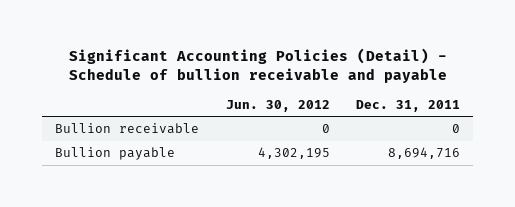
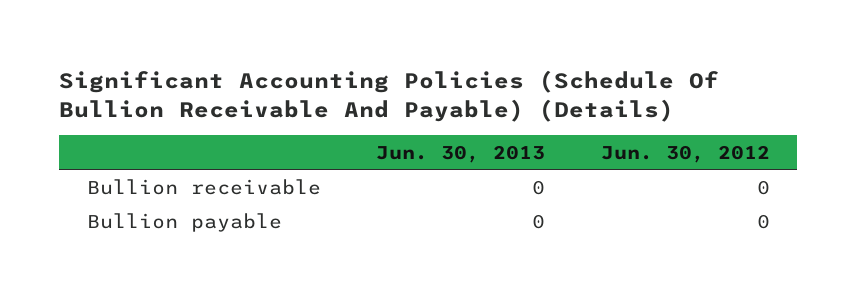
- Significant Accounting Policies (Detail) - Schedule of bullion receivable and payable
+ Significant Accounting Policies (Schedule Of Bullion Receivable And Payable) (Details)
- | Jun. 30, 2012 | Dec. 31, 2011
+ | Jun. 30, 2013 | Jun. 30, 2012
- Bullion payable | 4,302,195 | 8,694,716
+ Bullion payable | 0 | 0

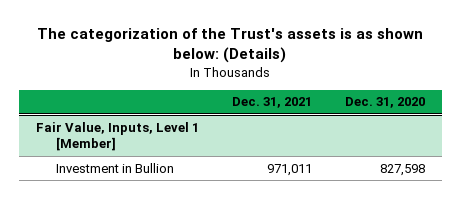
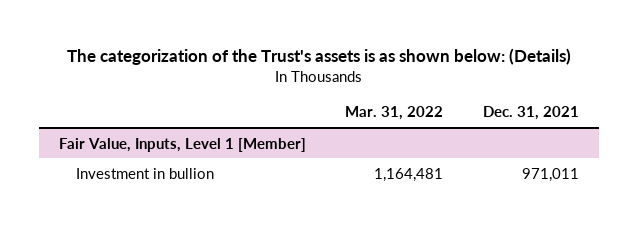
- | Dec. 31, 2021 | Dec. 31, 2020
+ | Mar. 31, 2022 | Dec. 31, 2021
@ Fair Value, Inputs, Level 1 [Member]
- Investment in Bullion | 971,011 | 827,598
+ Investment in bullion | 1,164,481 | 971,011

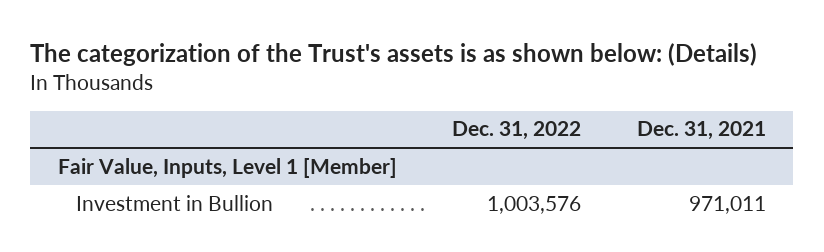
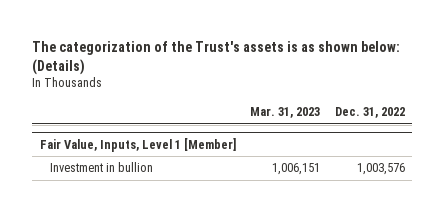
- | Dec. 31, 2022 | Dec. 31, 2021
+ | Mar. 31, 2023 | Dec. 31, 2022
@ Fair Value, Inputs, Level 1 [Member]
- Investment in Bullion | 1,003,576 | 971,011
+ Investment in bullion | 1,006,151 | 1,003,576

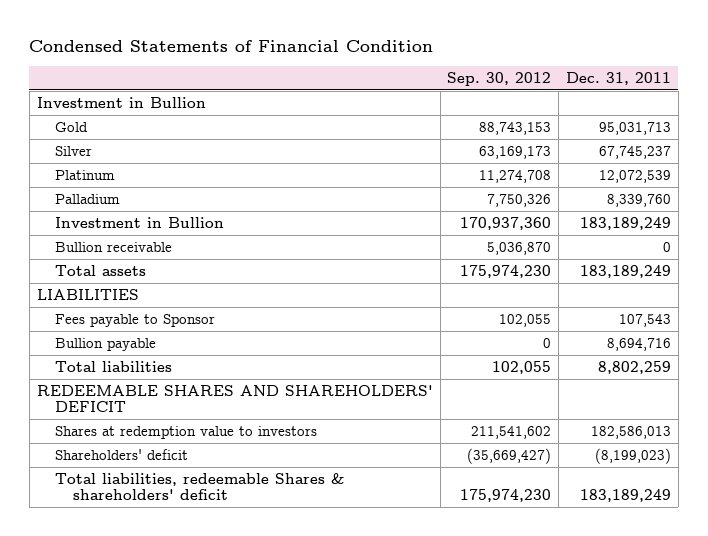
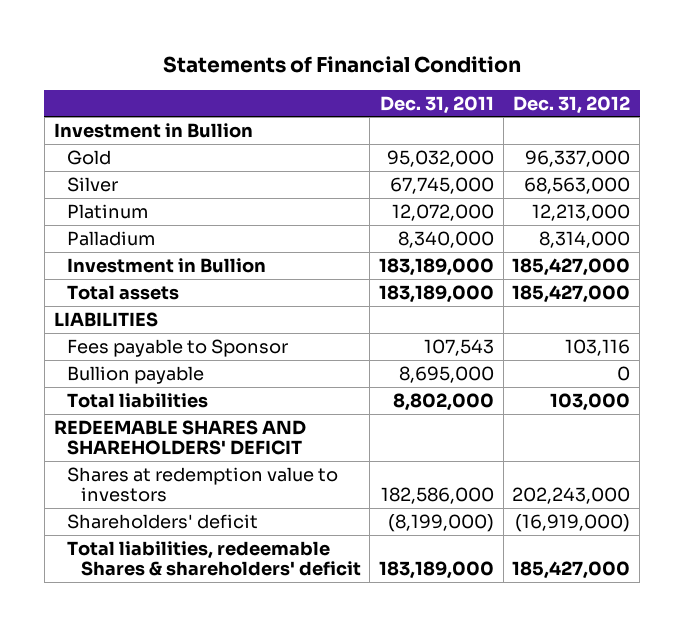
- Condensed Statements of Financial Condition
+ Statements of Financial Condition
- | Sep. 30, 2012 | Dec. 31, 2011
+ | Dec. 31, 2011 | Dec. 31, 2012
- Gold | 88,743,153 | 95,031,713
- Silver | 63,169,173 | 67,745,237
- Platinum | 11,274,708 | 12,072,539
- Palladium | 7,750,326 | 8,339,760
- Investment in Bullion | 170,937,360 | 183,189,249
- Bullion receivable | 5,036,870 | 0
- Total assets | 175,974,230 | 183,189,249
+ Gold | 95,032,000 | 96,337,000
+ Silver | 67,745,000 | 68,563,000
+ Platinum | 12,072,000 | 12,213,000
+ Palladium | 8,340,000 | 8,314,000
+ Investment in Bullion | 183,189,000 | 185,427,000
+ Total assets | 183,189,000 | 185,427,000
- Bullion payable | 0 | 8,694,716
- Total liabilities | 102,055 | 8,802,259
+ Bullion payable | 8,695,000 | 0
+ Total liabilities | 8,802,000 | 103,000
- Shares at redemption value to investors | 211,541,602 | 182,586,013
- Shareholders' deficit | (35,669,427) | (8,199,023)
- Total liabilities, redeemable Shares & shareholders' deficit | 175,974,230 | 183,189,249
+ Shares at redemption value to investors | 182,586,000 | 202,243,000
+ Shareholders' deficit | (8,199,000) | (16,919,000)
+ Total liabilities, redeemable Shares & shareholders' deficit | 183,189,000 | 185,427,000

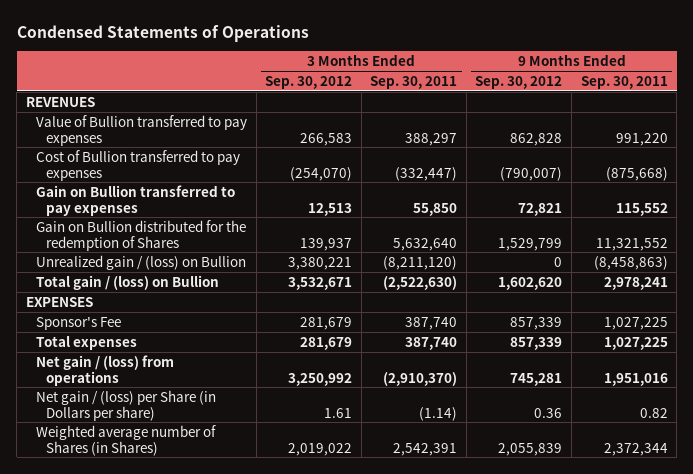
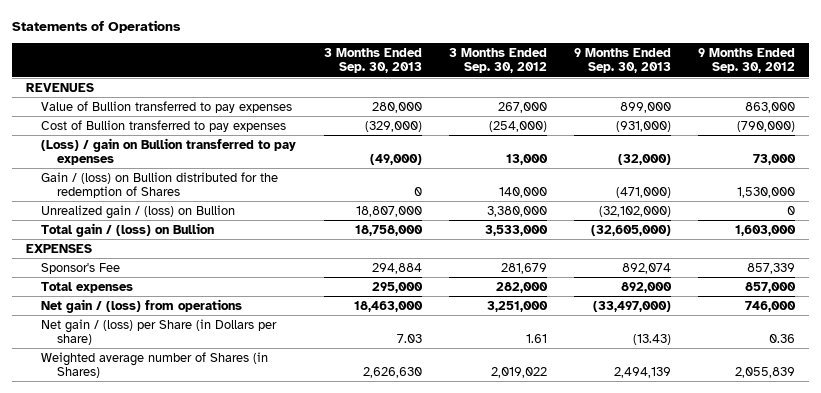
- Condensed Statements of Operations
+ Statements of Operations
- | 3 Months Ended Sep. 30, 2012 | 3 Months Ended Sep. 30, 2011 | 9 Months Ended Sep. 30, 2012 | 9 Months Ended Sep. 30, 2011
+ | 3 Months Ended Sep. 30, 2013 | 3 Months Ended Sep. 30, 2012 | 9 Months Ended Sep. 30, 2013 | 9 Months Ended Sep. 30, 2012
- Value of Bullion transferred to pay expenses | 266,583 | 388,297 | 862,828 | 991,220
- Cost of Bullion transferred to pay expenses | (254,070) | (332,447) | (790,007) | (875,668)
- Gain on Bullion transferred to pay expenses | 12,513 | 55,850 | 72,821 | 115,552
- Gain on Bullion distributed for the redemption of Shares | 139,937 | 5,632,640 | 1,529,799 | 11,321,552
- Unrealized gain / (loss) on Bullion | 3,380,221 | (8,211,120) | 0 | (8,458,863)
- Total gain / (loss) on Bullion | 3,532,671 | (2,522,630) | 1,602,620 | 2,978,241
+ Value of Bullion transferred to pay expenses | 280,000 | 267,000 | 899,000 | 863,000
+ Cost of Bullion transferred to pay expenses | (329,000) | (254,000) | (931,000) | (790,000)
+ (Loss) / gain on Bullion transferred to pay expenses | (49,000) | 13,000 | (32,000) | 73,000
+ Gain / (loss) on Bullion distributed for the redemption of Shares | 0 | 140,000 | (471,000) | 1,530,000
+ Unrealized gain / (loss) on Bullion | 18,807,000 | 3,380,000 | (32,102,000) | 0
+ Total gain / (loss) on Bullion | 18,758,000 | 3,533,000 | (32,605,000) | 1,603,000
- Total expenses | 281,679 | 387,740 | 857,339 | 1,027,225
- Net gain / (loss) from operations | 3,250,992 | (2,910,370) | 745,281 | 1,951,016
+ Total expenses | 295,000 | 282,000 | 892,000 | 857,000
+ Net gain / (loss) from operations | 18,463,000 | 3,251,000 | (33,497,000) | 746,000

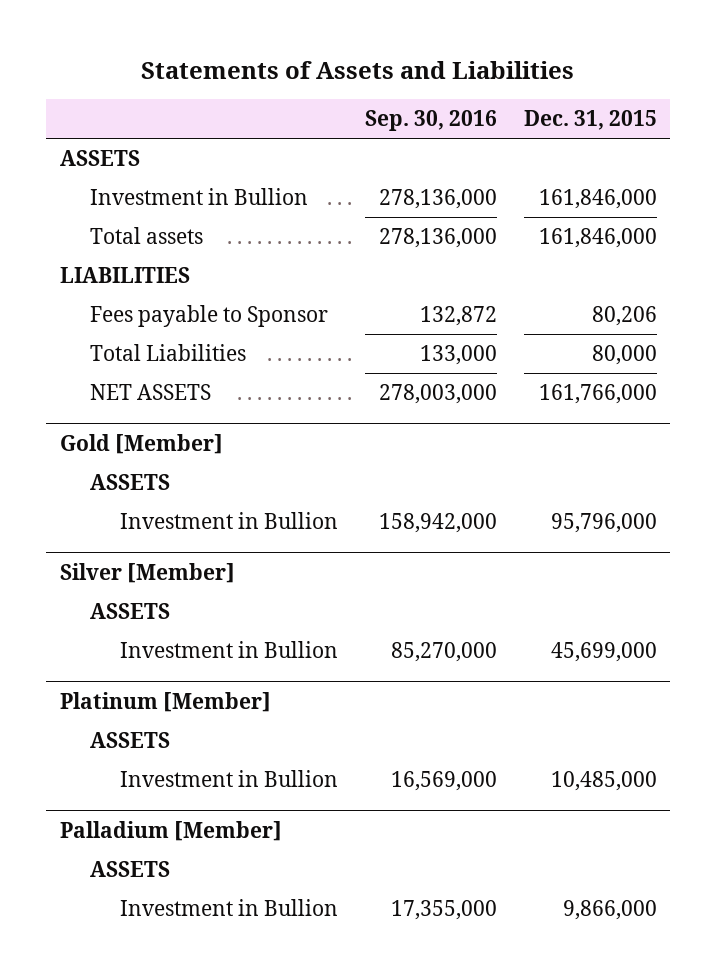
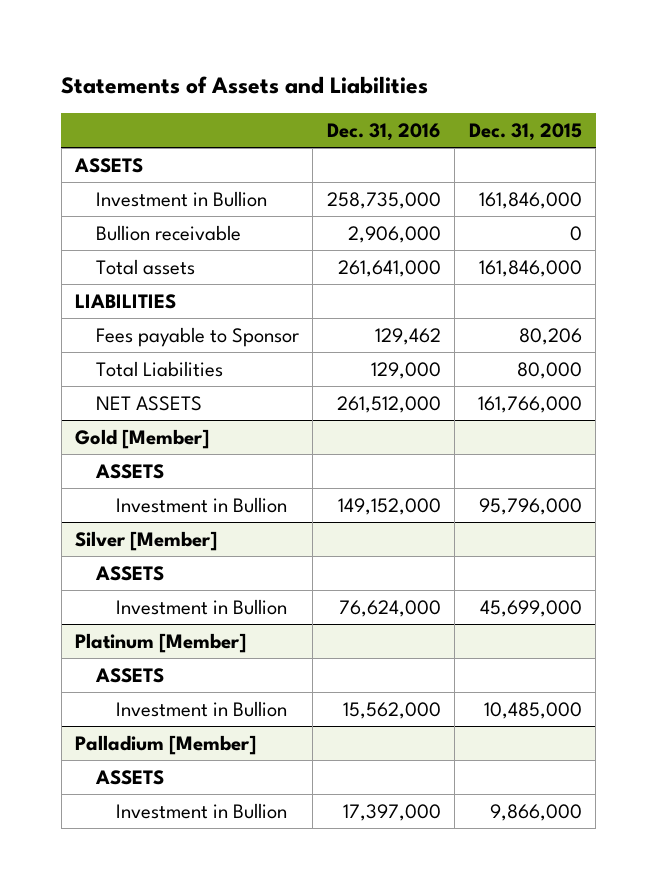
- | Sep. 30, 2016 | Dec. 31, 2015
+ | Dec. 31, 2016 | Dec. 31, 2015
+ Bullion receivable | 2,906,000 | 0

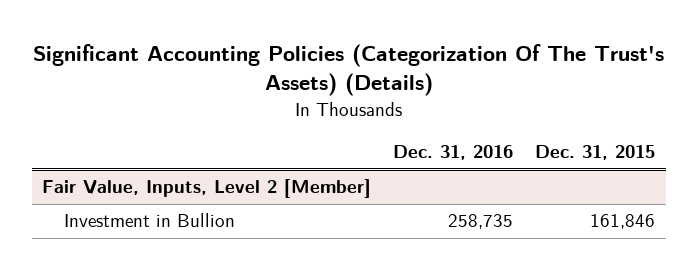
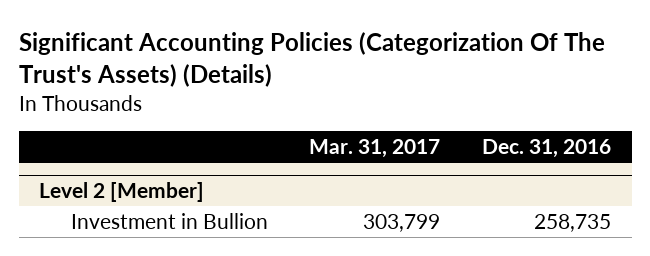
- | Dec. 31, 2016 | Dec. 31, 2015
+ | Mar. 31, 2017 | Dec. 31, 2016
- Fair Value, Inputs, Level 2 [Member]
+ Level 2 [Member]

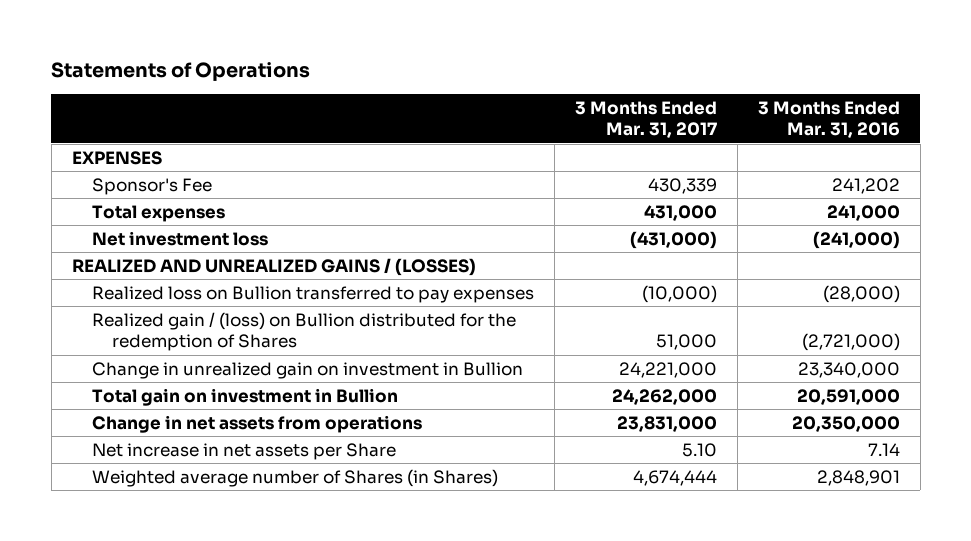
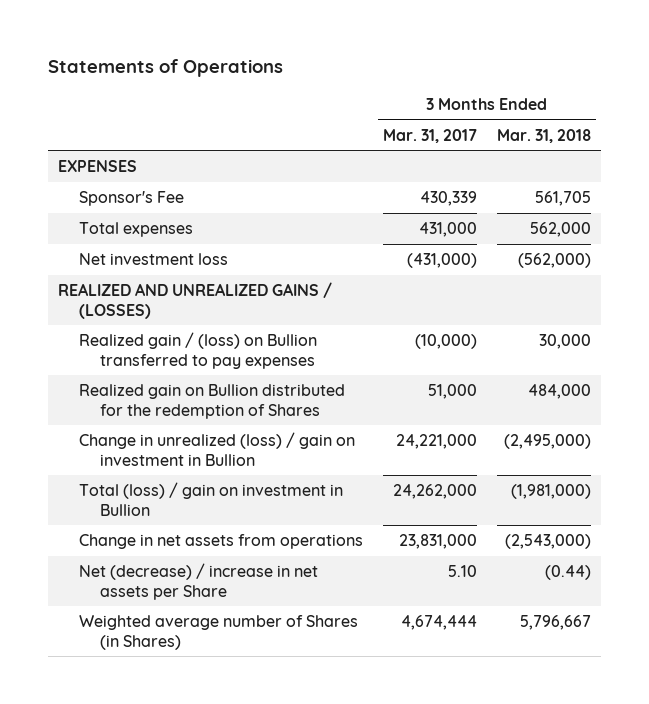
- | 3 Months Ended Mar. 31, 2017 | 3 Months Ended Mar. 31, 2016
+ | 3 Months Ended Mar. 31, 2017 | 3 Months Ended Mar. 31, 2018
- Realized loss on Bullion transferred to pay expenses | (10,000) | (28,000)
- Realized gain / (loss) on Bullion distributed for the redemption of Shares | 51,000 | (2,721,000)
- Change in unrealized gain on investment in Bullion | 24,221,000 | 23,340,000
- Total gain on investment in Bullion | 24,262,000 | 20,591,000
+ Realized gain / (loss) on Bullion transferred to pay expenses | (10,000) | 30,000
+ Realized gain on Bullion distributed for the redemption of Shares | 51,000 | 484,000
+ Change in unrealized (loss) / gain on investment in Bullion | 24,221,000 | (2,495,000)
+ Total (loss) / gain on investment in Bullion | 24,262,000 | (1,981,000)
- Net increase in net assets per Share | 5.10 | 7.14
+ Net (decrease) / increase in net assets per Share | 5.10 | (0.44)

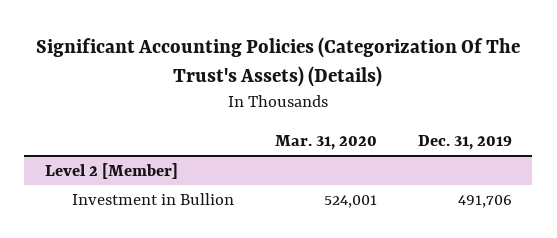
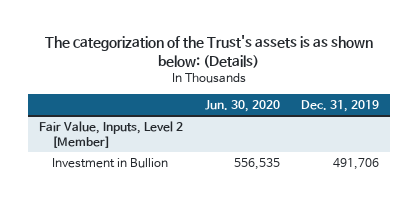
- Significant Accounting Policies (Categorization Of The Trust's Assets) (Details)
+ The categorization of the Trust's assets is as shown below: (Details)
- | Mar. 31, 2020 | Dec. 31, 2019
+ | Jun. 30, 2020 | Dec. 31, 2019
- Level 2 [Member]
+ Fair Value, Inputs, Level 2 [Member]

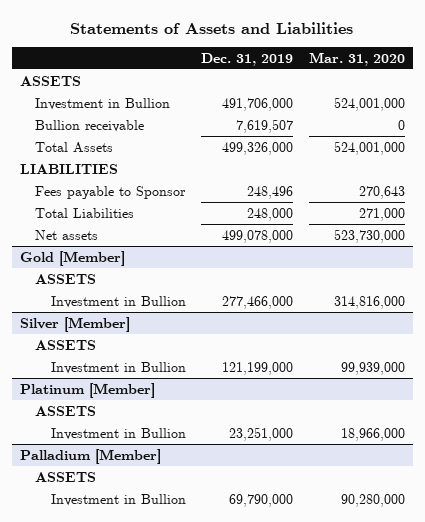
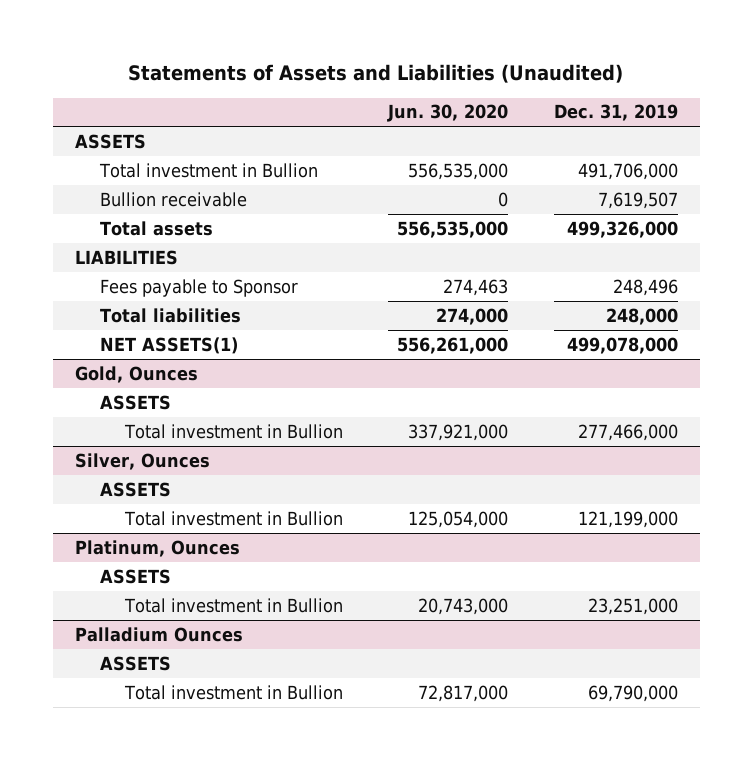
- Statements of Assets and Liabilities
+ Statements of Assets and Liabilities (Unaudited)
- | Dec. 31, 2019 | Mar. 31, 2020
+ | Jun. 30, 2020 | Dec. 31, 2019
- Investment in Bullion | 491,706,000 | 524,001,000
+ Total investment in Bullion | 556,535,000 | 491,706,000
- Total Assets | 499,326,000 | 524,001,000
+ Total assets | 556,535,000 | 499,326,000
- Total Liabilities | 248,000 | 271,000
- Net assets | 499,078,000 | 523,730,000
- Gold [Member]
+ Total liabilities | 274,000 | 248,000
+ NET ASSETS(1) | 556,261,000 | 499,078,000
+ Gold, Ounces
- Investment in Bullion | 277,466,000 | 314,816,000
- Silver [Member]
+ Total investment in Bullion | 337,921,000 | 277,466,000
+ Silver, Ounces
- Investment in Bullion | 121,199,000 | 99,939,000
- Platinum [Member]
+ Total investment in Bullion | 125,054,000 | 121,199,000
+ Platinum, Ounces
- Investment in Bullion | 23,251,000 | 18,966,000
- Palladium [Member]
+ Total investment in Bullion | 20,743,000 | 23,251,000
+ Palladium Ounces
- Investment in Bullion | 69,790,000 | 90,280,000
+ Total investment in Bullion | 72,817,000 | 69,790,000

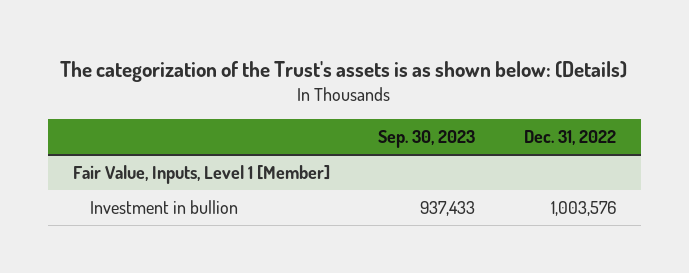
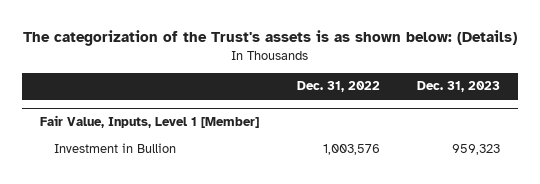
- | Sep. 30, 2023 | Dec. 31, 2022
+ | Dec. 31, 2022 | Dec. 31, 2023
@ Fair Value, Inputs, Level 1 [Member]
- Investment in bullion | 937,433 | 1,003,576
+ Investment in Bullion | 1,003,576 | 959,323

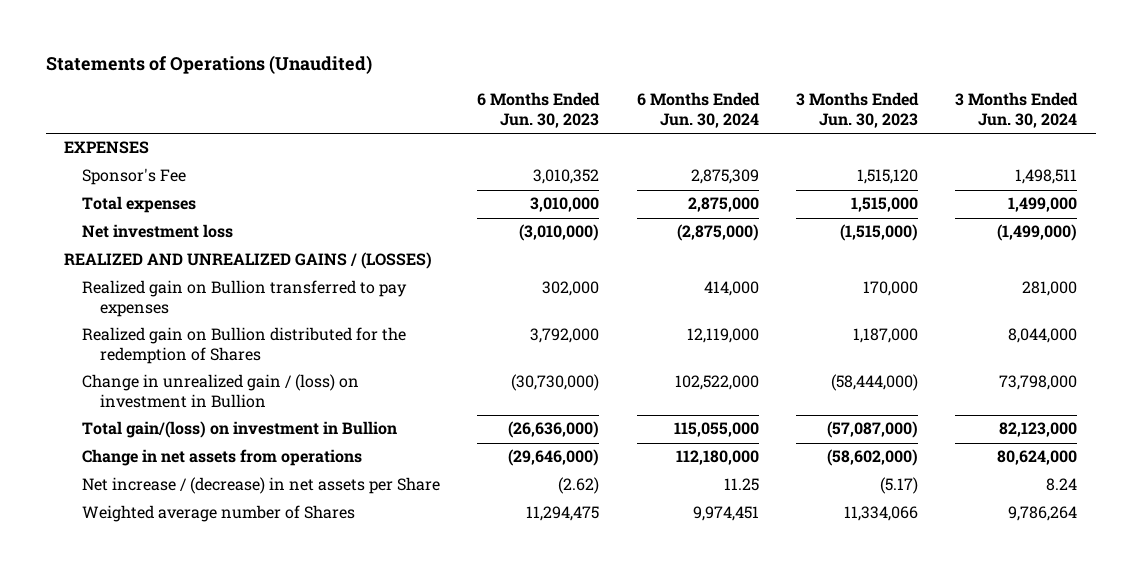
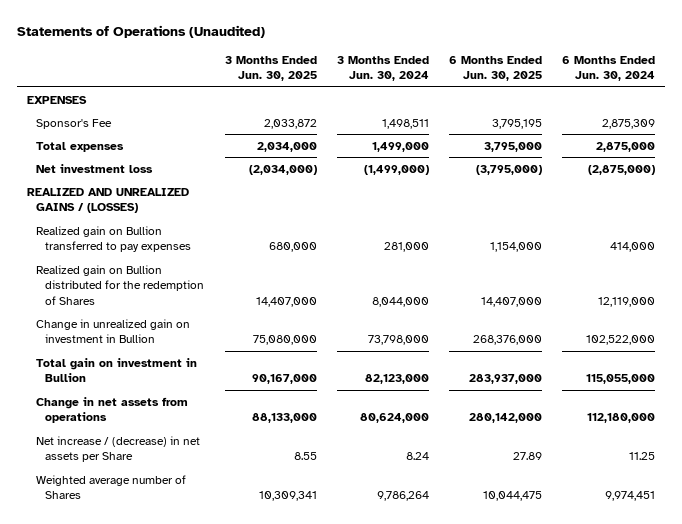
- | 6 Months Ended Jun. 30, 2023 | 6 Months Ended Jun. 30, 2024 | 3 Months Ended Jun. 30, 2023 | 3 Months Ended Jun. 30, 2024
+ | 3 Months Ended Jun. 30, 2025 | 3 Months Ended Jun. 30, 2024 | 6 Months Ended Jun. 30, 2025 | 6 Months Ended Jun. 30, 2024
- Change in unrealized gain / (loss) on investment in Bullion | (30,730,000) | 102,522,000 | (58,444,000) | 73,798,000
- Total gain/(loss) on investment in Bullion | (26,636,000) | 115,055,000 | (57,087,000) | 82,123,000
+ Change in unrealized gain on investment in Bullion | 75,080,000 | 73,798,000 | 268,376,000 | 102,522,000
+ Total gain on investment in Bullion | 90,167,000 | 82,123,000 | 283,937,000 | 115,055,000

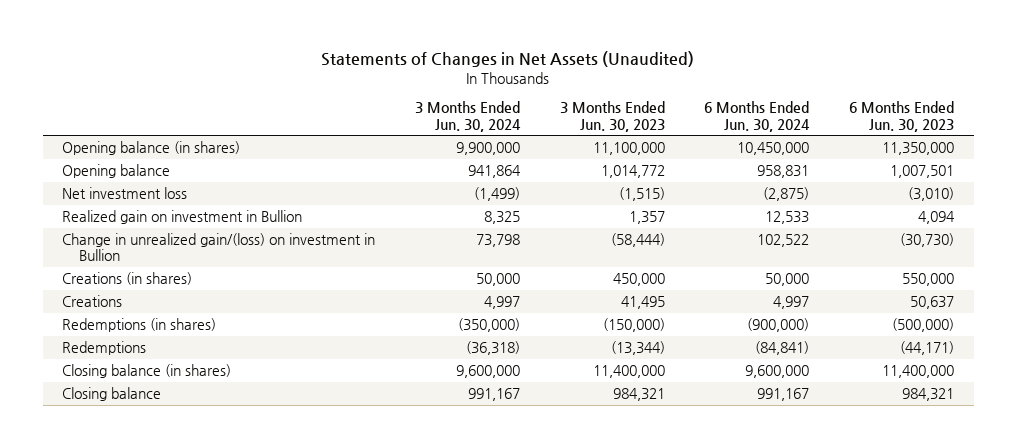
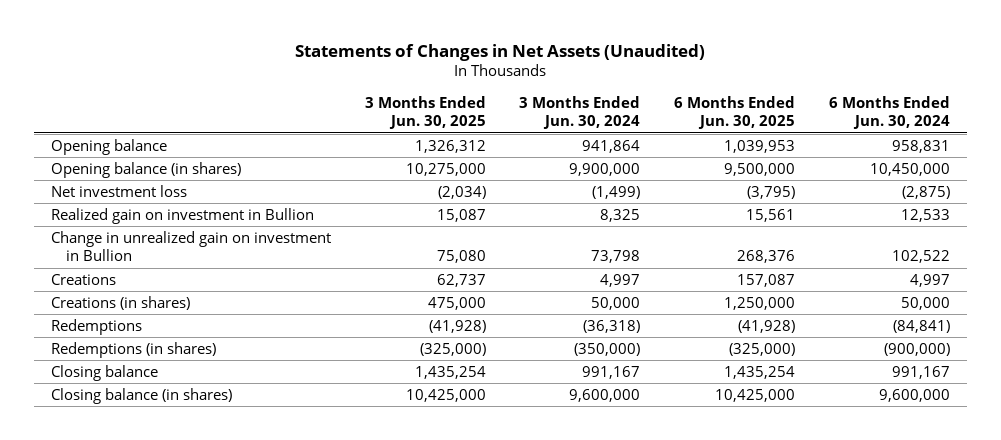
- | 3 Months Ended Jun. 30, 2024 | 3 Months Ended Jun. 30, 2023 | 6 Months Ended Jun. 30, 2024 | 6 Months Ended Jun. 30, 2023
+ | 3 Months Ended Jun. 30, 2025 | 3 Months Ended Jun. 30, 2024 | 6 Months Ended Jun. 30, 2025 | 6 Months Ended Jun. 30, 2024
moved down: Opening balance (in shares) | 10,275,000 | 9,900,000 | 9,500,000 | 10,450,000
- Change in unrealized gain/(loss) on investment in Bullion | 73,798 | (58,444) | 102,522 | (30,730)
+ Change in unrealized gain on investment in Bullion | 75,080 | 73,798 | 268,376 | 102,522
moved down: Creations (in shares) | 475,000 | 50,000 | 1,250,000 | 50,000
moved down: Redemptions (in shares) | (325,000) | (350,000) | (325,000) | (900,000)
moved down: Closing balance (in shares) | 10,425,000 | 9,600,000 | 10,425,000 | 9,600,000

